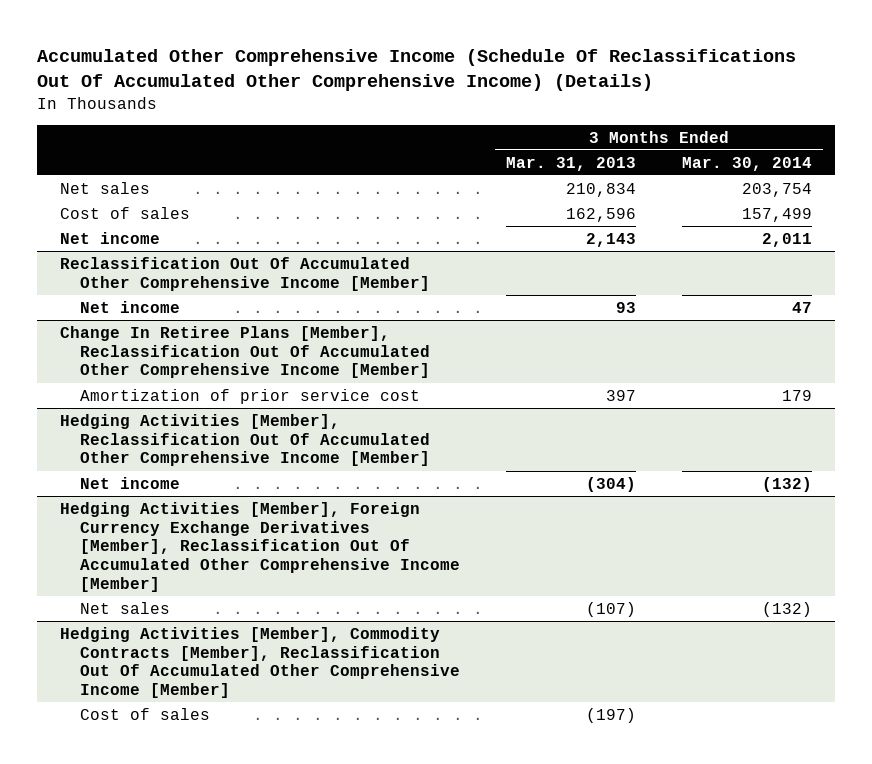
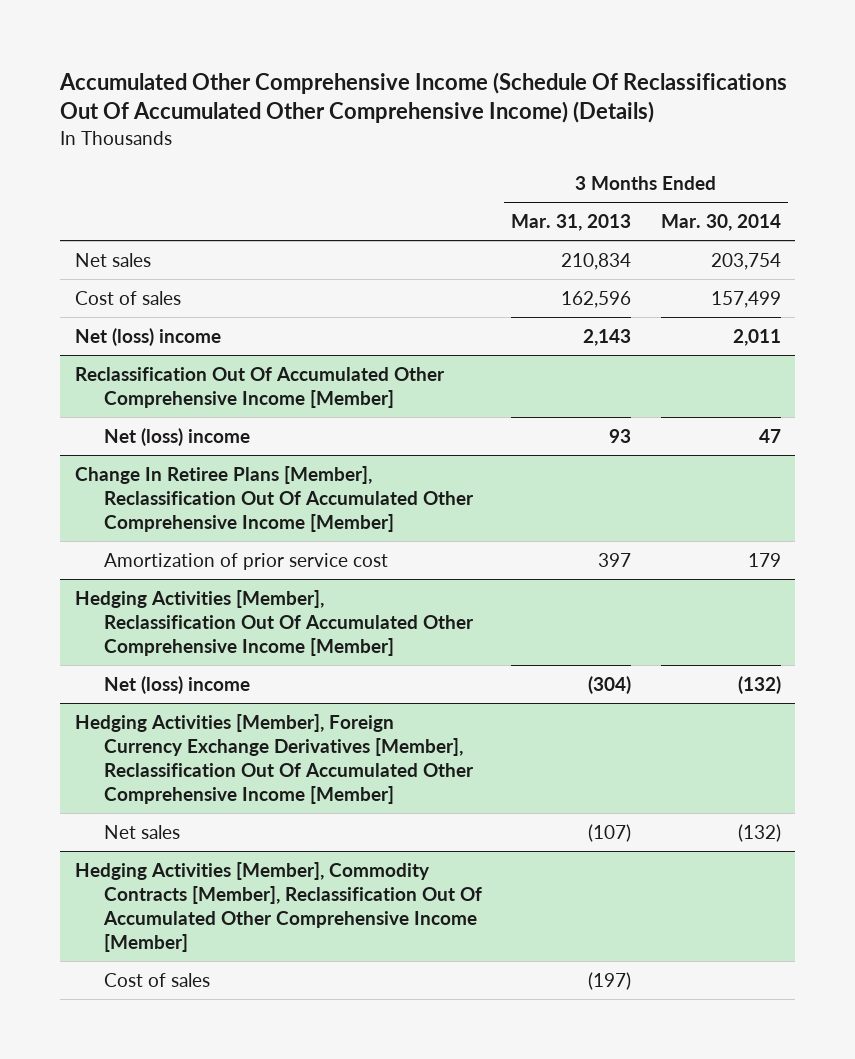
- Net income | 2,143 | 2,011
+ Net (loss) income | 2,143 | 2,011
@ Reclassification Out Of Accumulated Other Comprehensive Income [Member]
- Net income | 93 | 47
+ Net (loss) income | 93 | 47
@ Hedging Activities [Member], Reclassification Out Of Accumulated Other Comprehensive Income [Member]
- Net income | (304) | (132)
+ Net (loss) income | (304) | (132)

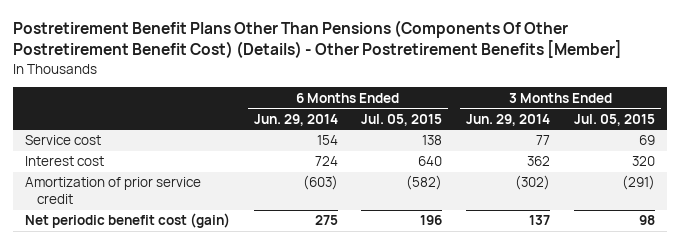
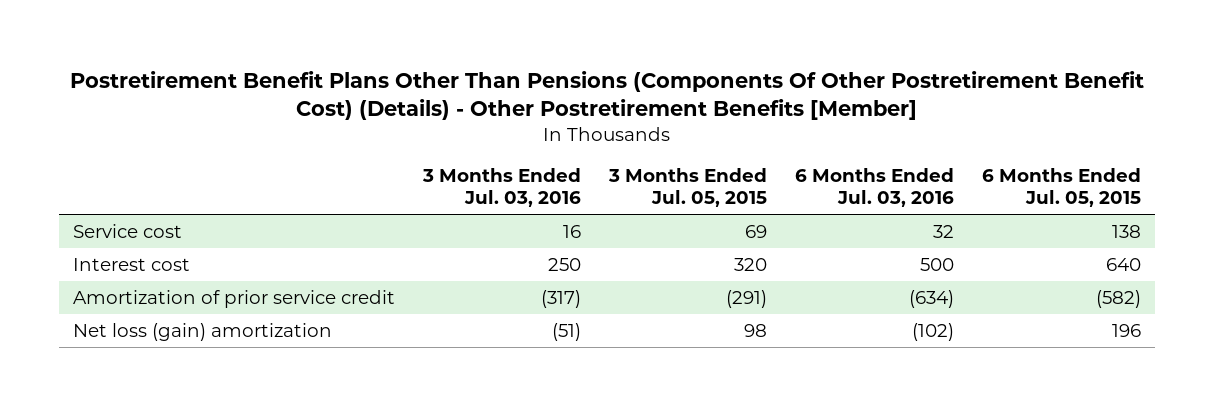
- | 6 Months Ended Jun. 29, 2014 | 6 Months Ended Jul. 05, 2015 | 3 Months Ended Jun. 29, 2014 | 3 Months Ended Jul. 05, 2015
+ | 3 Months Ended Jul. 03, 2016 | 3 Months Ended Jul. 05, 2015 | 6 Months Ended Jul. 03, 2016 | 6 Months Ended Jul. 05, 2015
- Net periodic benefit cost (gain) | 275 | 196 | 137 | 98
+ Net loss (gain) amortization | (51) | 98 | (102) | 196

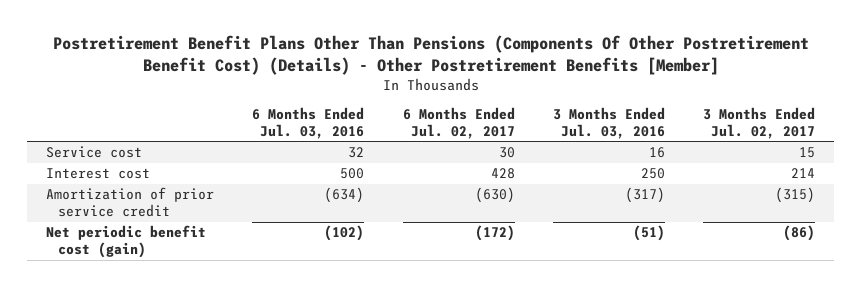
- | 3 Months Ended Jul. 03, 2016 | 3 Months Ended Jul. 05, 2015 | 6 Months Ended Jul. 03, 2016 | 6 Months Ended Jul. 05, 2015
+ | 6 Months Ended Jul. 03, 2016 | 6 Months Ended Jul. 02, 2017 | 3 Months Ended Jul. 03, 2016 | 3 Months Ended Jul. 02, 2017
- Net loss (gain) amortization | (51) | 98 | (102) | 196
+ Net periodic benefit cost (gain) | (102) | (172) | (51) | (86)

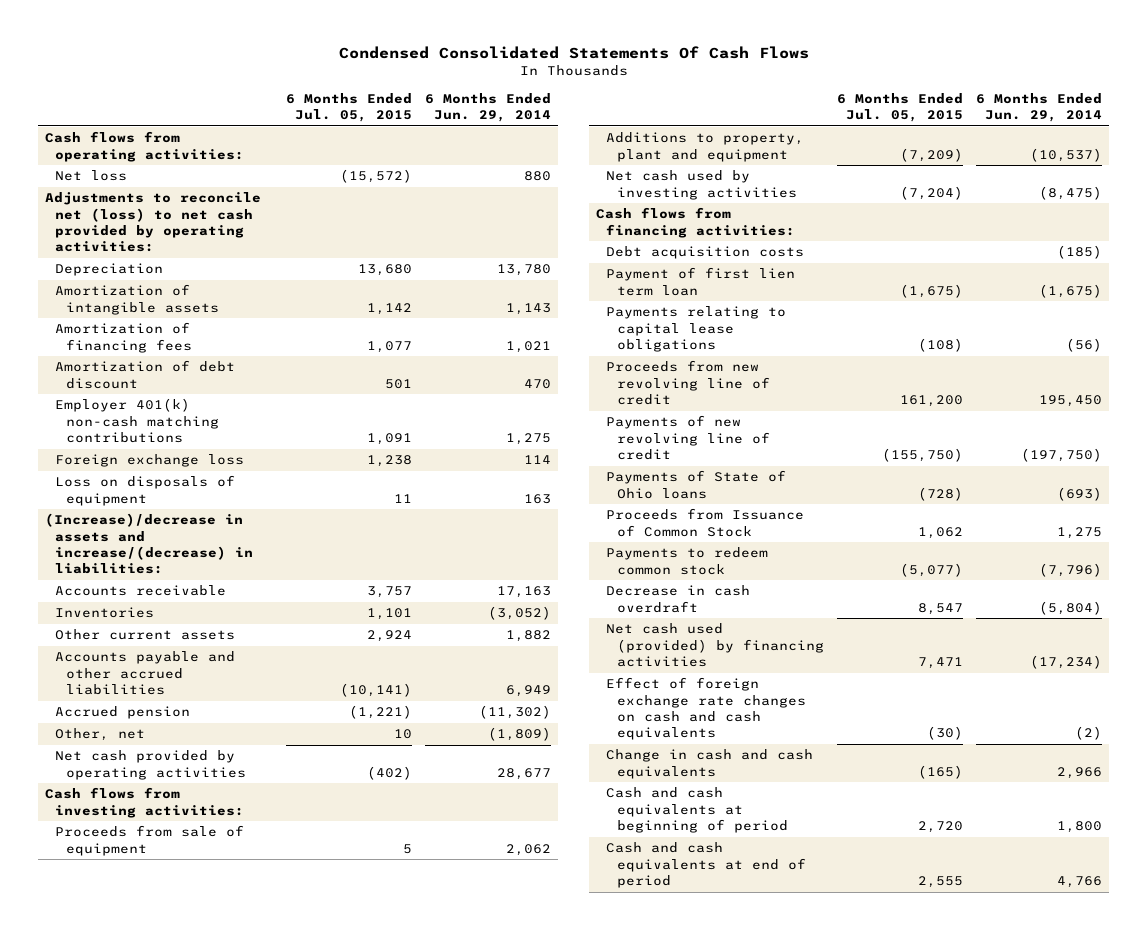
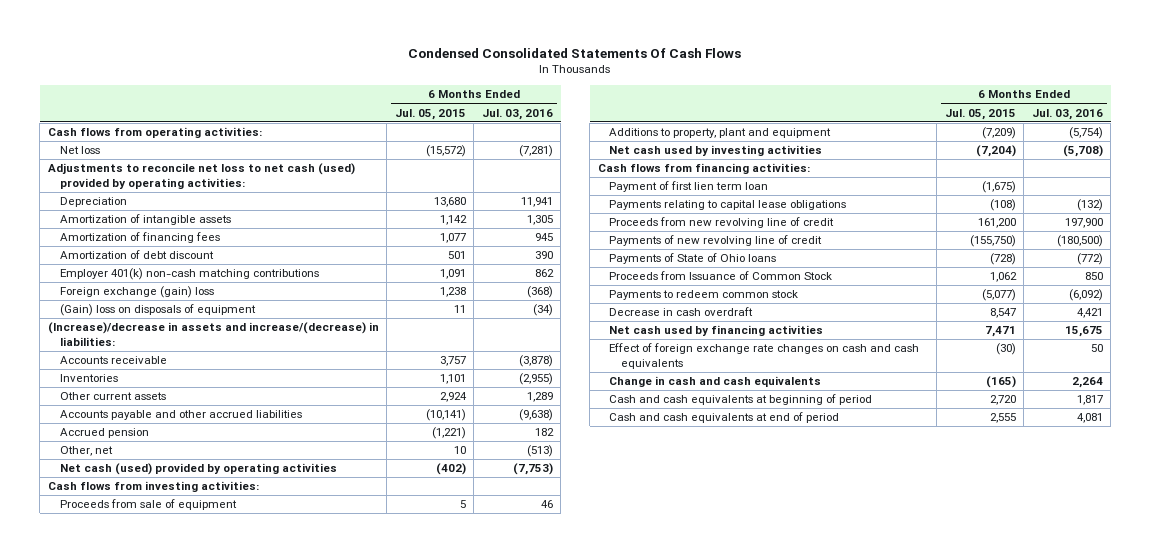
- | 6 Months Ended Jul. 05, 2015 | 6 Months Ended Jun. 29, 2014
+ | 6 Months Ended Jul. 05, 2015 | 6 Months Ended Jul. 03, 2016
- Adjustments to reconcile net (loss) to net cash provided by operating activities:
+ Adjustments to reconcile net loss to net cash (used) provided by operating activities:
- Foreign exchange loss | 1,238 | 114
- Loss on disposals of equipment | 11 | 163
+ Foreign exchange (gain) loss | 1,238 | (368)
+ (Gain) loss on disposals of equipment | 11 | (34)
- Net cash provided by operating activities | (402) | 28,677
+ Net cash (used) provided by operating activities | (402) | (7,753)
- Debt acquisition costs | | (185)
- Net cash used (provided) by financing activities | 7,471 | (17,234)
+ Net cash used by financing activities | 7,471 | 15,675

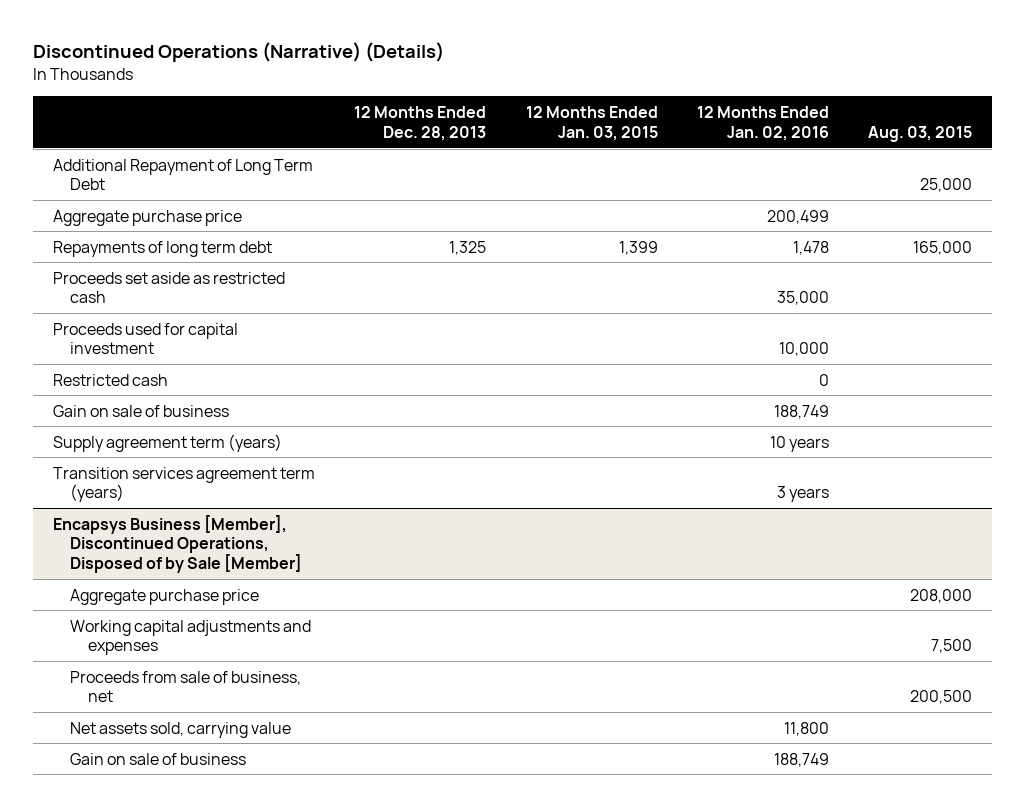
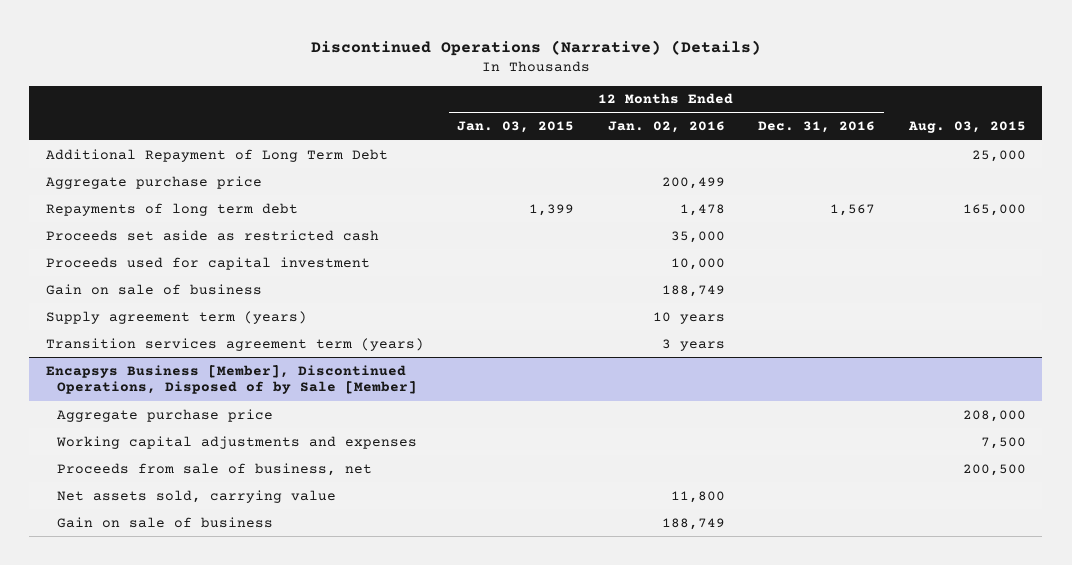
- | 12 Months Ended Dec. 28, 2013 | 12 Months Ended Jan. 03, 2015 | 12 Months Ended Jan. 02, 2016 | Aug. 03, 2015
+ | 12 Months Ended Jan. 03, 2015 | 12 Months Ended Jan. 02, 2016 | 12 Months Ended Dec. 31, 2016 | Aug. 03, 2015
- Restricted cash | | | 0 |

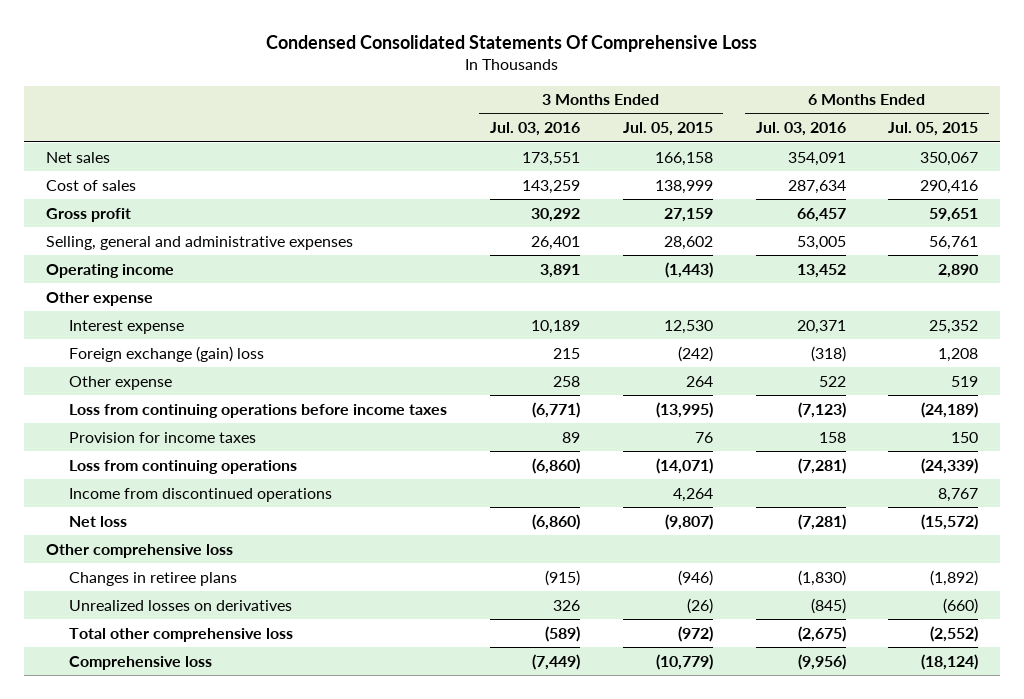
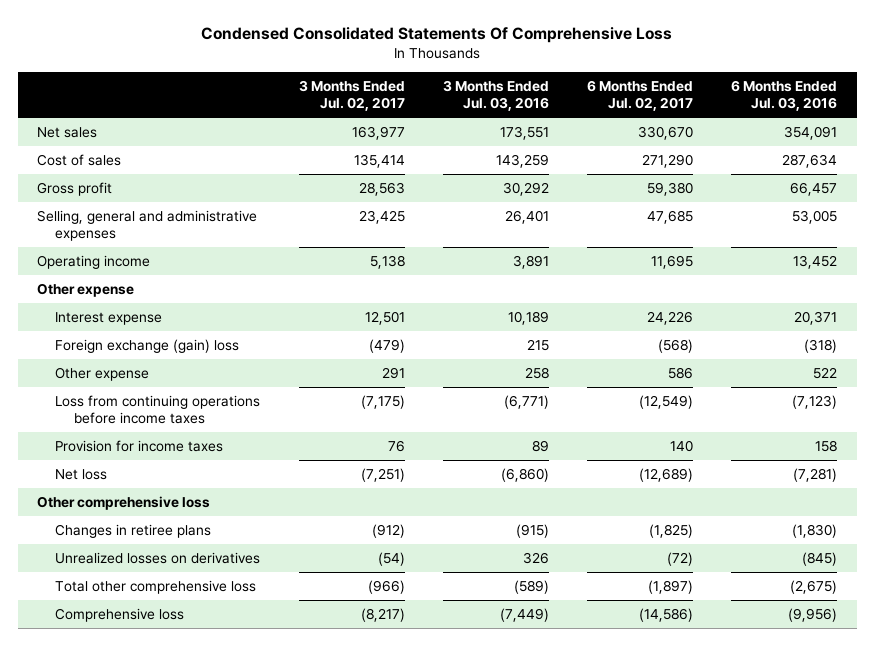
- | 3 Months Ended Jul. 03, 2016 | 3 Months Ended Jul. 05, 2015 | 6 Months Ended Jul. 03, 2016 | 6 Months Ended Jul. 05, 2015
+ | 3 Months Ended Jul. 02, 2017 | 3 Months Ended Jul. 03, 2016 | 6 Months Ended Jul. 02, 2017 | 6 Months Ended Jul. 03, 2016
- Loss from continuing operations | (6,860) | (14,071) | (7,281) | (24,339)
- Income from discontinued operations | | 4,264 | | 8,767

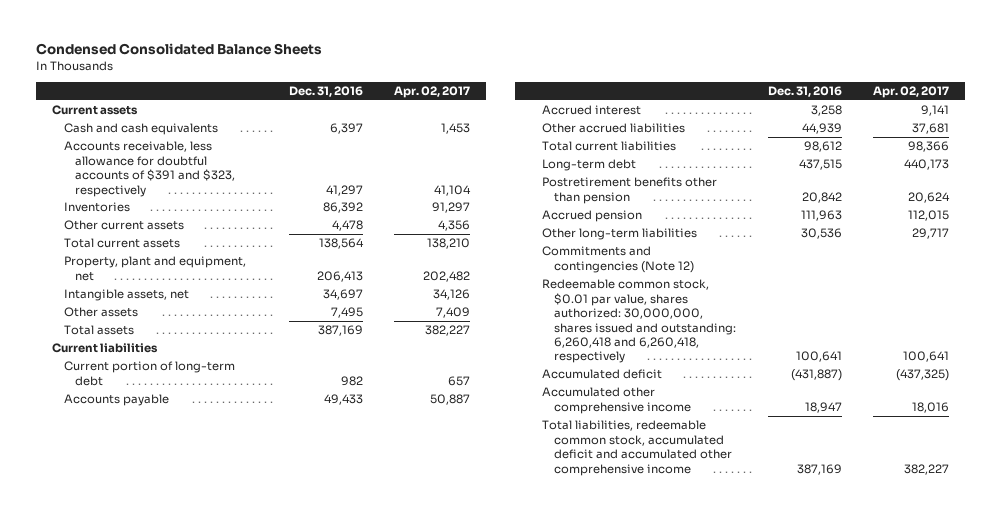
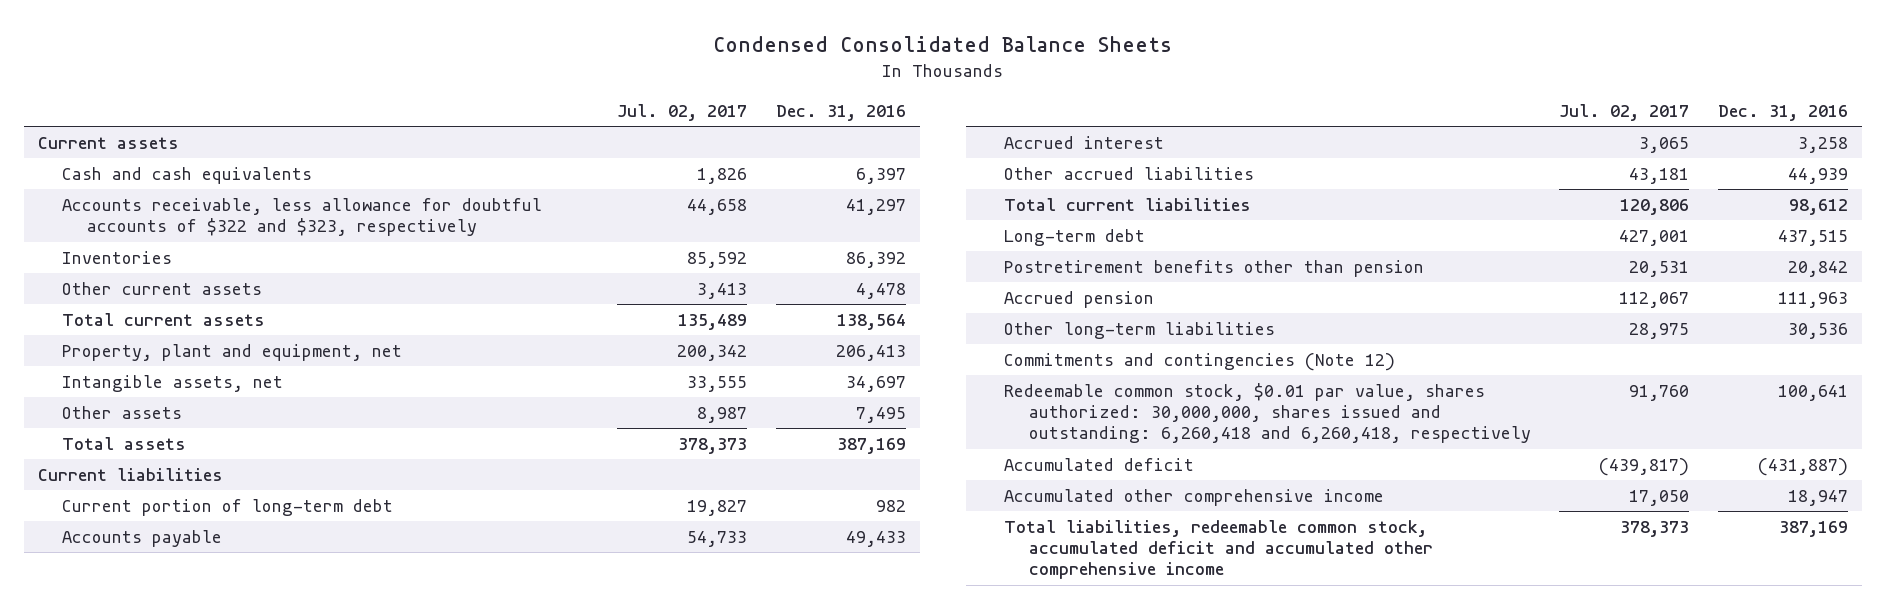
- | Dec. 31, 2016 | Apr. 02, 2017
+ | Jul. 02, 2017 | Dec. 31, 2016
- Accounts receivable, less allowance for doubtful accounts of $391 and $323, respectively | 41,297 | 41,104
+ Accounts receivable, less allowance for doubtful accounts of $322 and $323, respectively | 44,658 | 41,297

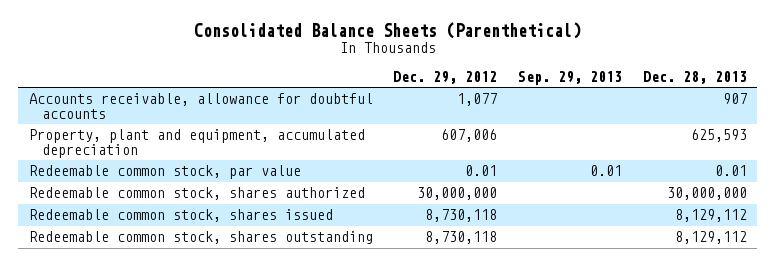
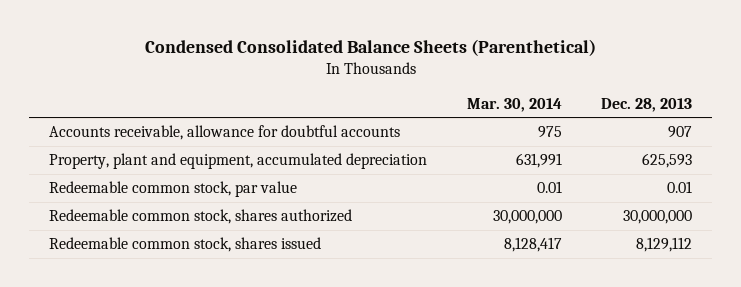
- Consolidated Balance Sheets (Parenthetical)
+ Condensed Consolidated Balance Sheets (Parenthetical)
- | Dec. 29, 2012 | Sep. 29, 2013 | Dec. 28, 2013
+ | Mar. 30, 2014 | Dec. 28, 2013
- Redeemable common stock, shares outstanding | 8,730,118 | | 8,129,112

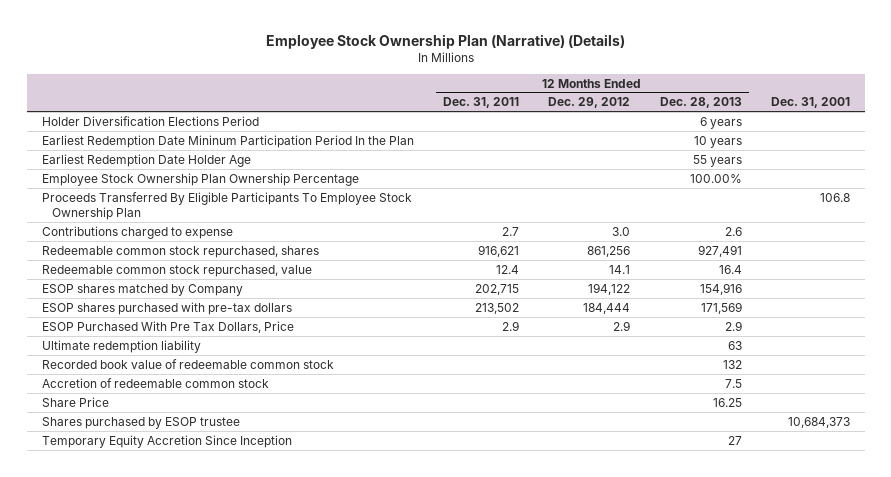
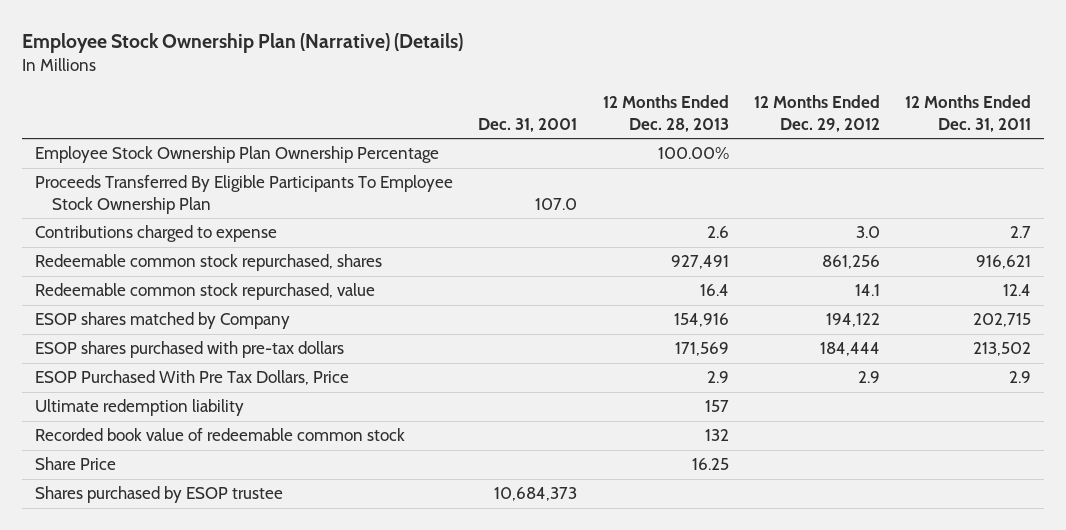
- | 12 Months Ended Dec. 31, 2011 | 12 Months Ended Dec. 29, 2012 | 12 Months Ended Dec. 28, 2013 | Dec. 31, 2001
+ | Dec. 31, 2001 | 12 Months Ended Dec. 28, 2013 | 12 Months Ended Dec. 29, 2012 | 12 Months Ended Dec. 31, 2011
- Holder Diversification Elections Period | | | 6 years |
- Earliest Redemption Date Mininum Participation Period In the Plan | | | 10 years |
- Earliest Redemption Date Holder Age | | | 55 years |
- Proceeds Transferred By Eligible Participants To Employee Stock Ownership Plan | | | | 106.8
+ Proceeds Transferred By Eligible Participants To Employee Stock Ownership Plan | 107.0 | | |
- Ultimate redemption liability | | | 63 |
+ Ultimate redemption liability | | 157 | |
- Accretion of redeemable common stock | | | 7.5 |
- Temporary Equity Accretion Since Inception | | | 27 |

